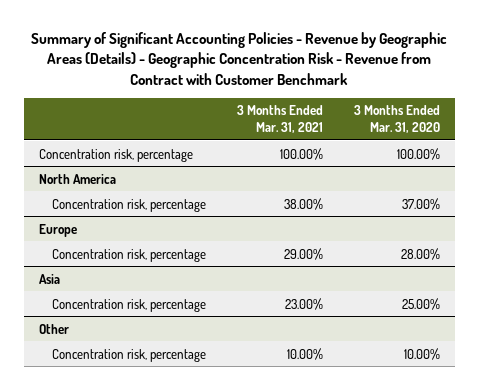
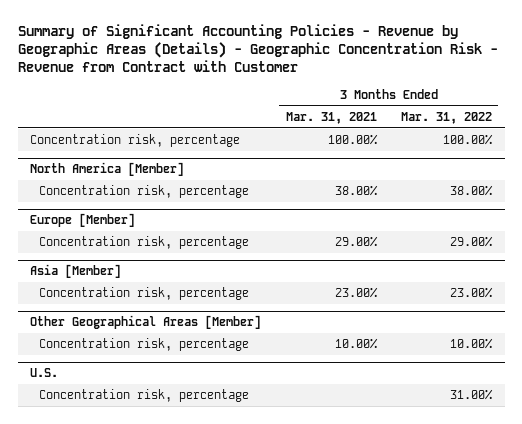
- Summary of Significant Accounting Policies - Revenue by Geographic Areas (Details) - Geographic Concentration Risk - Revenue from Contract with Customer Benchmark
+ Summary of Significant Accounting Policies - Revenue by Geographic Areas (Details) - Geographic Concentration Risk - Revenue from Contract with Customer
- | 3 Months Ended Mar. 31, 2021 | 3 Months Ended Mar. 31, 2020
+ | 3 Months Ended Mar. 31, 2021 | 3 Months Ended Mar. 31, 2022
- North America
+ North America [Member]
- Europe
+ Europe [Member]
- Asia
+ Asia [Member]
- Other
+ Other Geographical Areas [Member]
+ U.S.
+ Concentration risk, percentage | | 31.00%

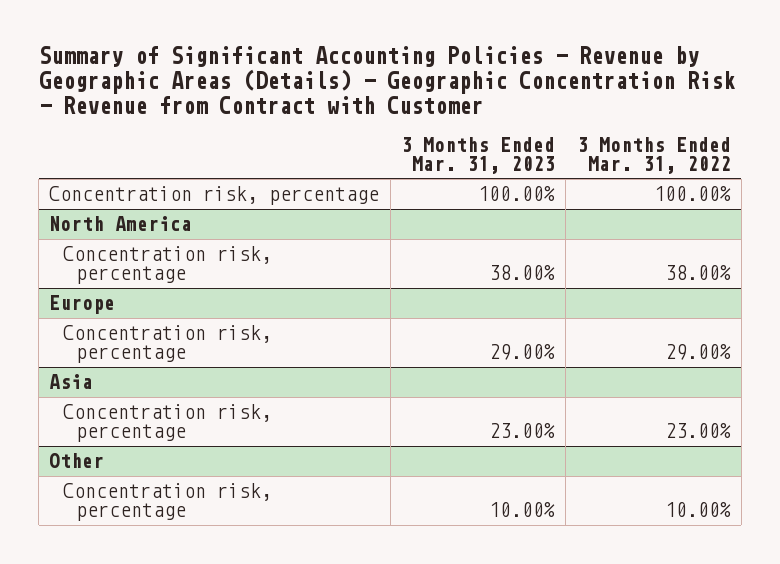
- | 3 Months Ended Mar. 31, 2021 | 3 Months Ended Mar. 31, 2022
+ | 3 Months Ended Mar. 31, 2023 | 3 Months Ended Mar. 31, 2022
- North America [Member]
+ North America
- Europe [Member]
+ Europe
- Asia [Member]
+ Asia
- Other Geographical Areas [Member]
+ Other
- U.S.
- Concentration risk, percentage | | 31.00%

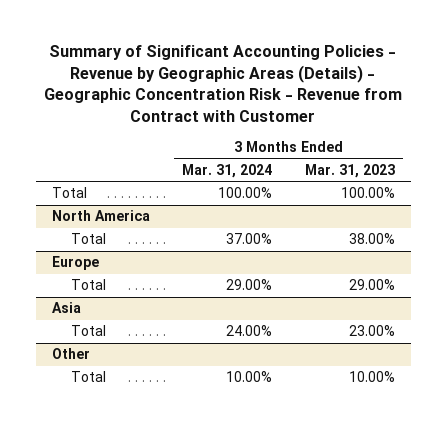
- | 3 Months Ended Mar. 31, 2023 | 3 Months Ended Mar. 31, 2022
+ | 3 Months Ended Mar. 31, 2024 | 3 Months Ended Mar. 31, 2023
- Concentration risk, percentage | 100.00% | 100.00%
+ Total | 100.00% | 100.00%
@ North America
- Concentration risk, percentage | 38.00% | 38.00%
+ Total | 37.00% | 38.00%
@ Europe
- Concentration risk, percentage | 29.00% | 29.00%
+ Total | 29.00% | 29.00%
@ Asia
- Concentration risk, percentage | 23.00% | 23.00%
+ Total | 24.00% | 23.00%
@ Other
- Concentration risk, percentage | 10.00% | 10.00%
+ Total | 10.00% | 10.00%

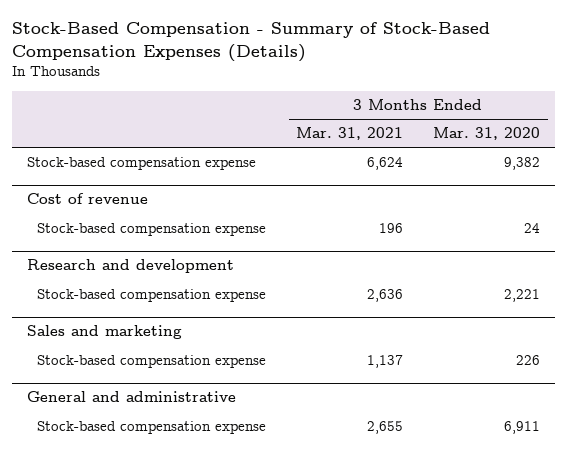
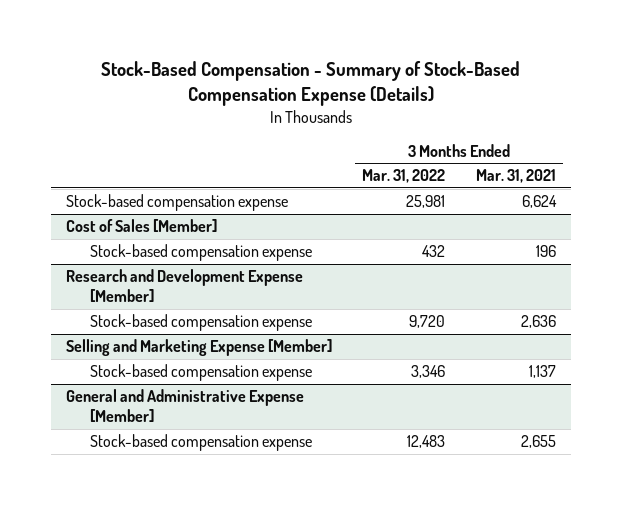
- Stock-Based Compensation - Summary of Stock-Based Compensation Expenses (Details)
+ Stock-Based Compensation - Summary of Stock-Based Compensation Expense (Details)
- | 3 Months Ended Mar. 31, 2021 | 3 Months Ended Mar. 31, 2020
+ | 3 Months Ended Mar. 31, 2022 | 3 Months Ended Mar. 31, 2021
- Cost of revenue
+ Cost of Sales [Member]
- Research and development
+ Research and Development Expense [Member]
- Sales and marketing
+ Selling and Marketing Expense [Member]
- General and administrative
+ General and Administrative Expense [Member]

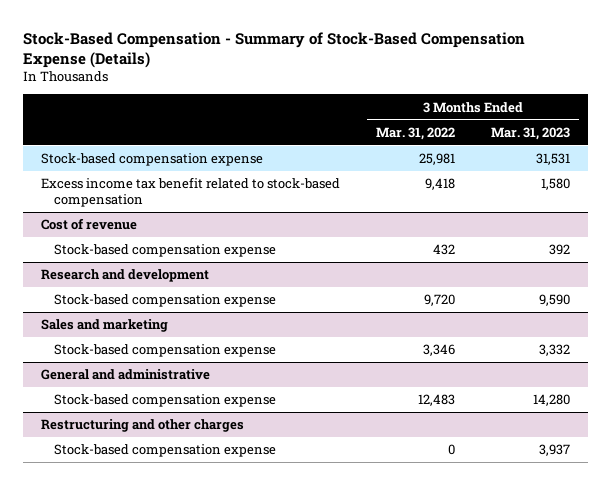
- | 3 Months Ended Mar. 31, 2022 | 3 Months Ended Mar. 31, 2021
+ | 3 Months Ended Mar. 31, 2022 | 3 Months Ended Mar. 31, 2023
- Cost of Sales [Member]
+ Excess income tax benefit related to stock-based compensation | 9,418 | 1,580
+ Cost of revenue
- Research and Development Expense [Member]
+ Research and development
- Selling and Marketing Expense [Member]
+ Sales and marketing
- General and Administrative Expense [Member]
+ General and administrative
+ Restructuring and other charges
+ Stock-based compensation expense | 0 | 3,937

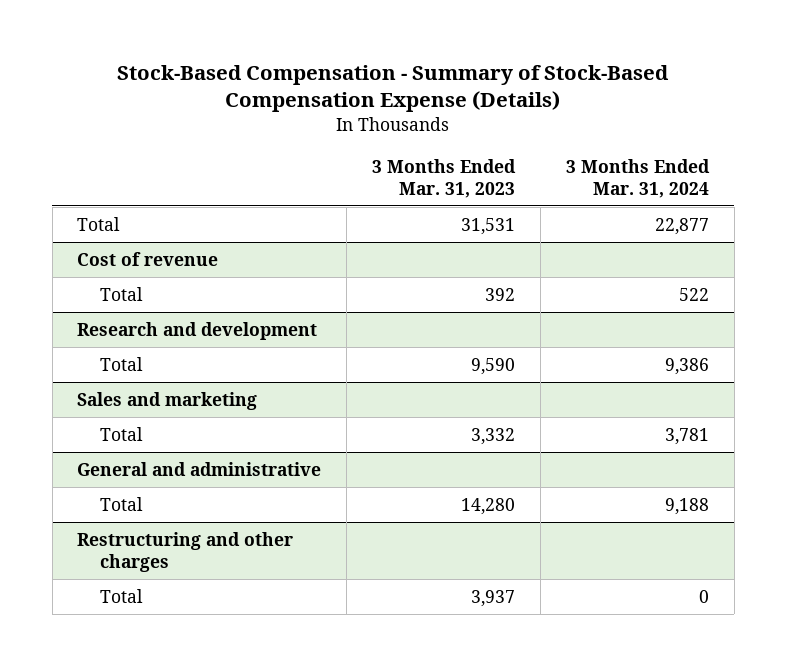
- | 3 Months Ended Mar. 31, 2022 | 3 Months Ended Mar. 31, 2023
+ | 3 Months Ended Mar. 31, 2023 | 3 Months Ended Mar. 31, 2024
- Stock-based compensation expense | 25,981 | 31,531
- Excess income tax benefit related to stock-based compensation | 9,418 | 1,580
+ Total | 31,531 | 22,877
@ Cost of revenue
- Stock-based compensation expense | 432 | 392
+ Total | 392 | 522
@ Research and development
- Stock-based compensation expense | 9,720 | 9,590
+ Total | 9,590 | 9,386
@ Sales and marketing
- Stock-based compensation expense | 3,346 | 3,332
+ Total | 3,332 | 3,781
@ General and administrative
- Stock-based compensation expense | 12,483 | 14,280
+ Total | 14,280 | 9,188
@ Restructuring and other charges
- Stock-based compensation expense | 0 | 3,937
+ Total | 3,937 | 0

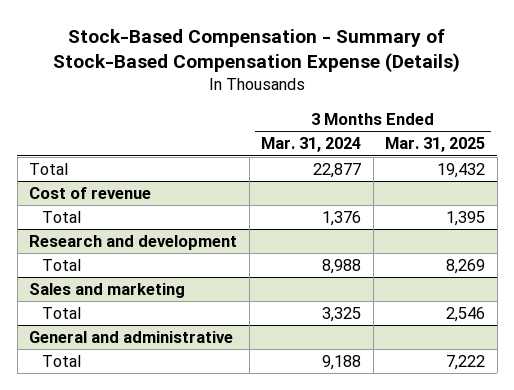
- | 3 Months Ended Mar. 31, 2023 | 3 Months Ended Mar. 31, 2024
+ | 3 Months Ended Mar. 31, 2024 | 3 Months Ended Mar. 31, 2025
@ Cost of revenue
- Total | 392 | 522
+ Total | 1,376 | 1,395
@ Research and development
- Total | 9,590 | 9,386
+ Total | 8,988 | 8,269
@ Sales and marketing
- Total | 3,332 | 3,781
+ Total | 3,325 | 2,546
- Restructuring and other charges
- Total | 3,937 | 0

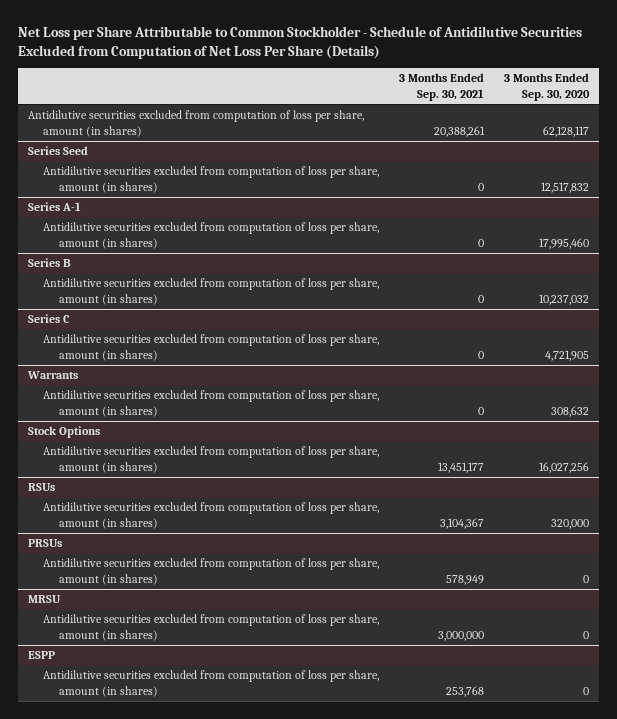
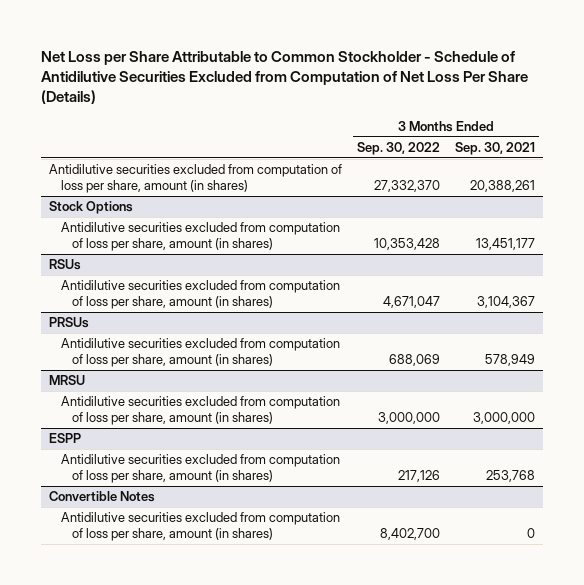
- | 3 Months Ended Sep. 30, 2021 | 3 Months Ended Sep. 30, 2020
+ | 3 Months Ended Sep. 30, 2022 | 3 Months Ended Sep. 30, 2021
- Series Seed
- Antidilutive securities excluded from computation of loss per share, amount (in shares) | 0 | 12,517,832
- Series A-1
- Antidilutive securities excluded from computation of loss per share, amount (in shares) | 0 | 17,995,460
- Series B
- Antidilutive securities excluded from computation of loss per share, amount (in shares) | 0 | 10,237,032
- Series C
- Antidilutive securities excluded from computation of loss per share, amount (in shares) | 0 | 4,721,905
- Warrants
- Antidilutive securities excluded from computation of loss per share, amount (in shares) | 0 | 308,632
+ Convertible Notes
+ Antidilutive securities excluded from computation of loss per share, amount (in shares) | 8,402,700 | 0

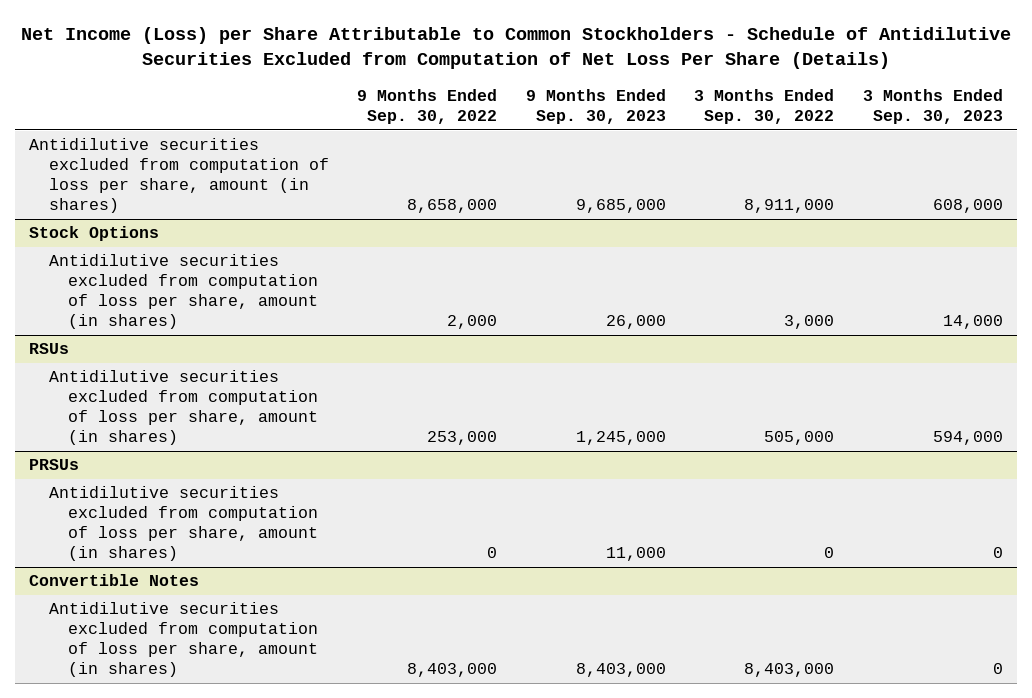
- Net Loss per Share Attributable to Common Stockholder - Schedule of Antidilutive Securities Excluded from Computation of Net Loss Per Share (Details)
+ Net Income (Loss) per Share Attributable to Common Stockholders - Schedule of Antidilutive Securities Excluded from Computation of Net Loss Per Share (Details)
- | 3 Months Ended Sep. 30, 2022 | 3 Months Ended Sep. 30, 2021
+ | 9 Months Ended Sep. 30, 2022 | 9 Months Ended Sep. 30, 2023 | 3 Months Ended Sep. 30, 2022 | 3 Months Ended Sep. 30, 2023
- Antidilutive securities excluded from computation of loss per share, amount (in shares) | 27,332,370 | 20,388,261
+ Antidilutive securities excluded from computation of loss per share, amount (in shares) | 8,658,000 | 9,685,000 | 8,911,000 | 608,000
@ Stock Options
- Antidilutive securities excluded from computation of loss per share, amount (in shares) | 10,353,428 | 13,451,177
+ Antidilutive securities excluded from computation of loss per share, amount (in shares) | 2,000 | 26,000 | 3,000 | 14,000
@ RSUs
- Antidilutive securities excluded from computation of loss per share, amount (in shares) | 4,671,047 | 3,104,367
+ Antidilutive securities excluded from computation of loss per share, amount (in shares) | 253,000 | 1,245,000 | 505,000 | 594,000
@ PRSUs
- Antidilutive securities excluded from computation of loss per share, amount (in shares) | 688,069 | 578,949
- MRSU
- Antidilutive securities excluded from computation of loss per share, amount (in shares) | 3,000,000 | 3,000,000
- ESPP
- Antidilutive securities excluded from computation of loss per share, amount (in shares) | 217,126 | 253,768
@ PRSUs
+ Antidilutive securities excluded from computation of loss per share, amount (in shares) | 0 | 11,000 | 0 | 0
@ Convertible Notes
- Antidilutive securities excluded from computation of loss per share, amount (in shares) | 8,402,700 | 0
+ Antidilutive securities excluded from computation of loss per share, amount (in shares) | 8,403,000 | 8,403,000 | 8,403,000 | 0

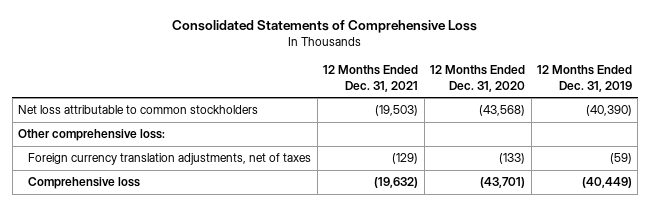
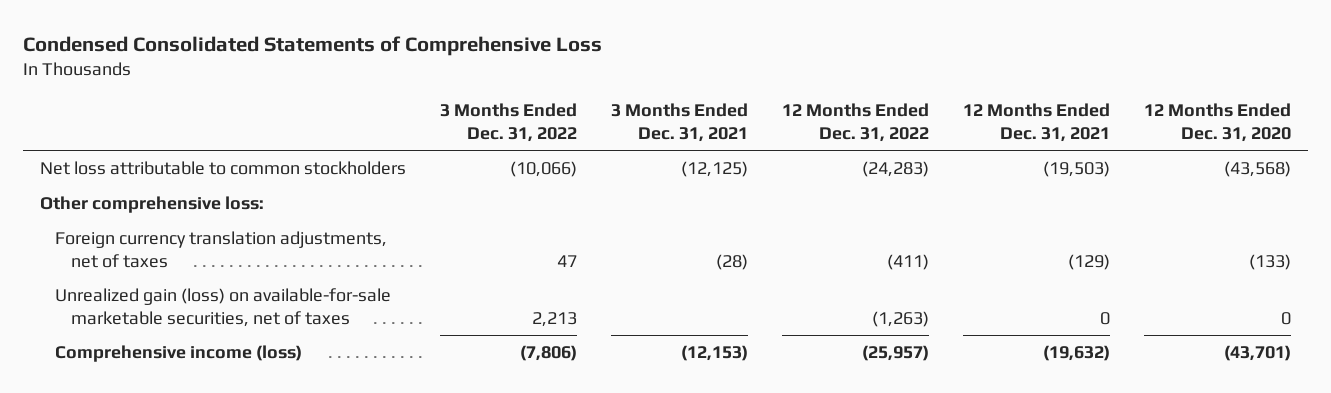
- Consolidated Statements of Comprehensive Loss
+ Condensed Consolidated Statements of Comprehensive Loss
- | 12 Months Ended Dec. 31, 2021 | 12 Months Ended Dec. 31, 2020 | 12 Months Ended Dec. 31, 2019
+ | 3 Months Ended Dec. 31, 2022 | 3 Months Ended Dec. 31, 2021 | 12 Months Ended Dec. 31, 2022 | 12 Months Ended Dec. 31, 2021 | 12 Months Ended Dec. 31, 2020
- Comprehensive loss | (19,632) | (43,701) | (40,449)
+ Unrealized gain (loss) on available-for-sale marketable securities, net of taxes | 2,213 | | (1,263) | 0 | 0
+ Comprehensive income (loss) | (7,806) | (12,153) | (25,957) | (19,632) | (43,701)

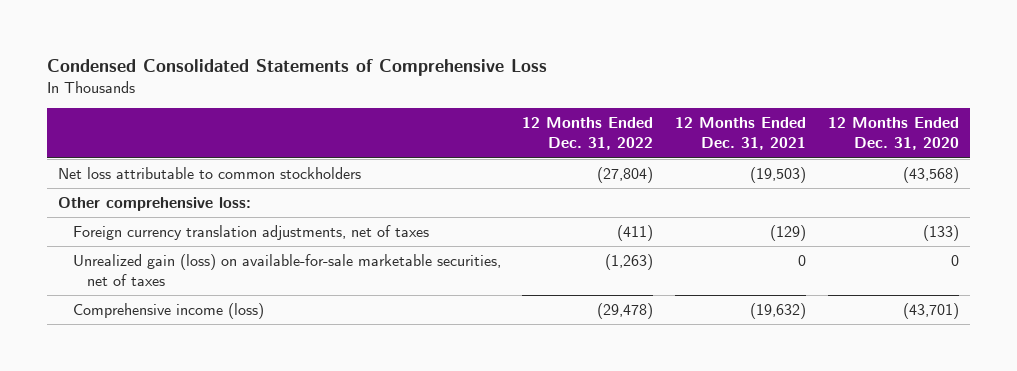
- | 3 Months Ended Dec. 31, 2022 | 3 Months Ended Dec. 31, 2021 | 12 Months Ended Dec. 31, 2022 | 12 Months Ended Dec. 31, 2021 | 12 Months Ended Dec. 31, 2020
+ | 12 Months Ended Dec. 31, 2022 | 12 Months Ended Dec. 31, 2021 | 12 Months Ended Dec. 31, 2020
- Net loss attributable to common stockholders | (10,066) | (12,125) | (24,283) | (19,503) | (43,568)
+ Net loss attributable to common stockholders | (27,804) | (19,503) | (43,568)
- Comprehensive income (loss) | (7,806) | (12,153) | (25,957) | (19,632) | (43,701)
+ Comprehensive income (loss) | (29,478) | (19,632) | (43,701)

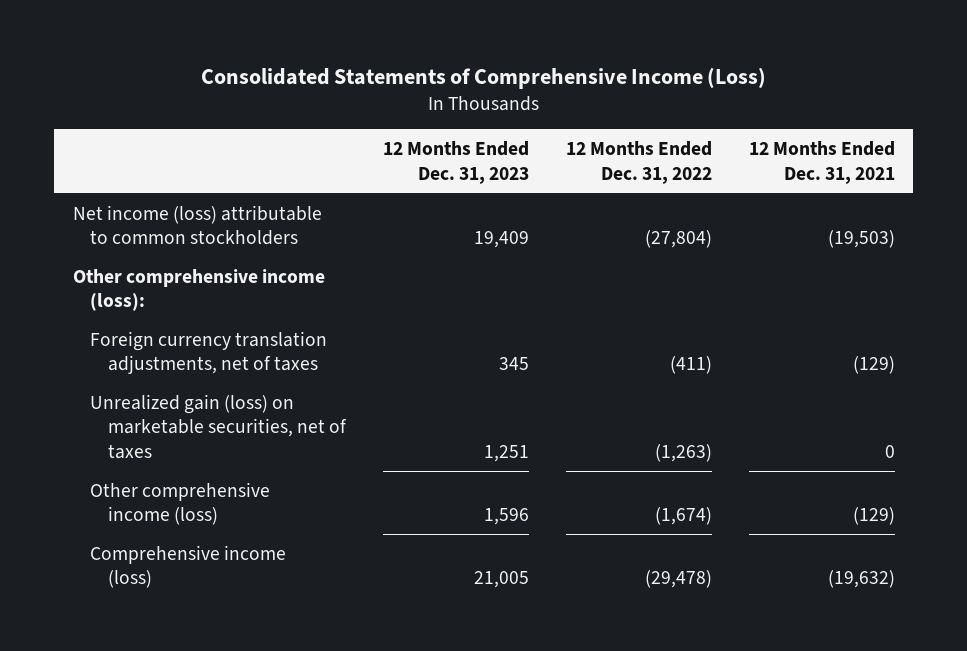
- Condensed Consolidated Statements of Comprehensive Loss
+ Consolidated Statements of Comprehensive Income (Loss)
- | 12 Months Ended Dec. 31, 2022 | 12 Months Ended Dec. 31, 2021 | 12 Months Ended Dec. 31, 2020
+ | 12 Months Ended Dec. 31, 2023 | 12 Months Ended Dec. 31, 2022 | 12 Months Ended Dec. 31, 2021
- Net loss attributable to common stockholders | (27,804) | (19,503) | (43,568)
- Other comprehensive loss:
+ Net income (loss) attributable to common stockholders | 19,409 | (27,804) | (19,503)
+ Other comprehensive income (loss):
- Unrealized gain (loss) on available-for-sale marketable securities, net of taxes | (1,263) | 0 | 0
+ Unrealized gain (loss) on marketable securities, net of taxes | 1,251 | (1,263) | 0
+ Other comprehensive income (loss) | 1,596 | (1,674) | (129)

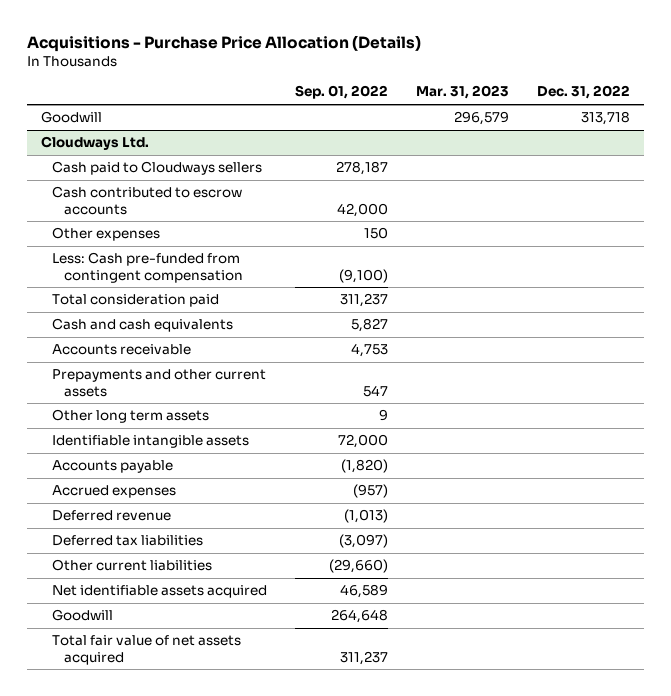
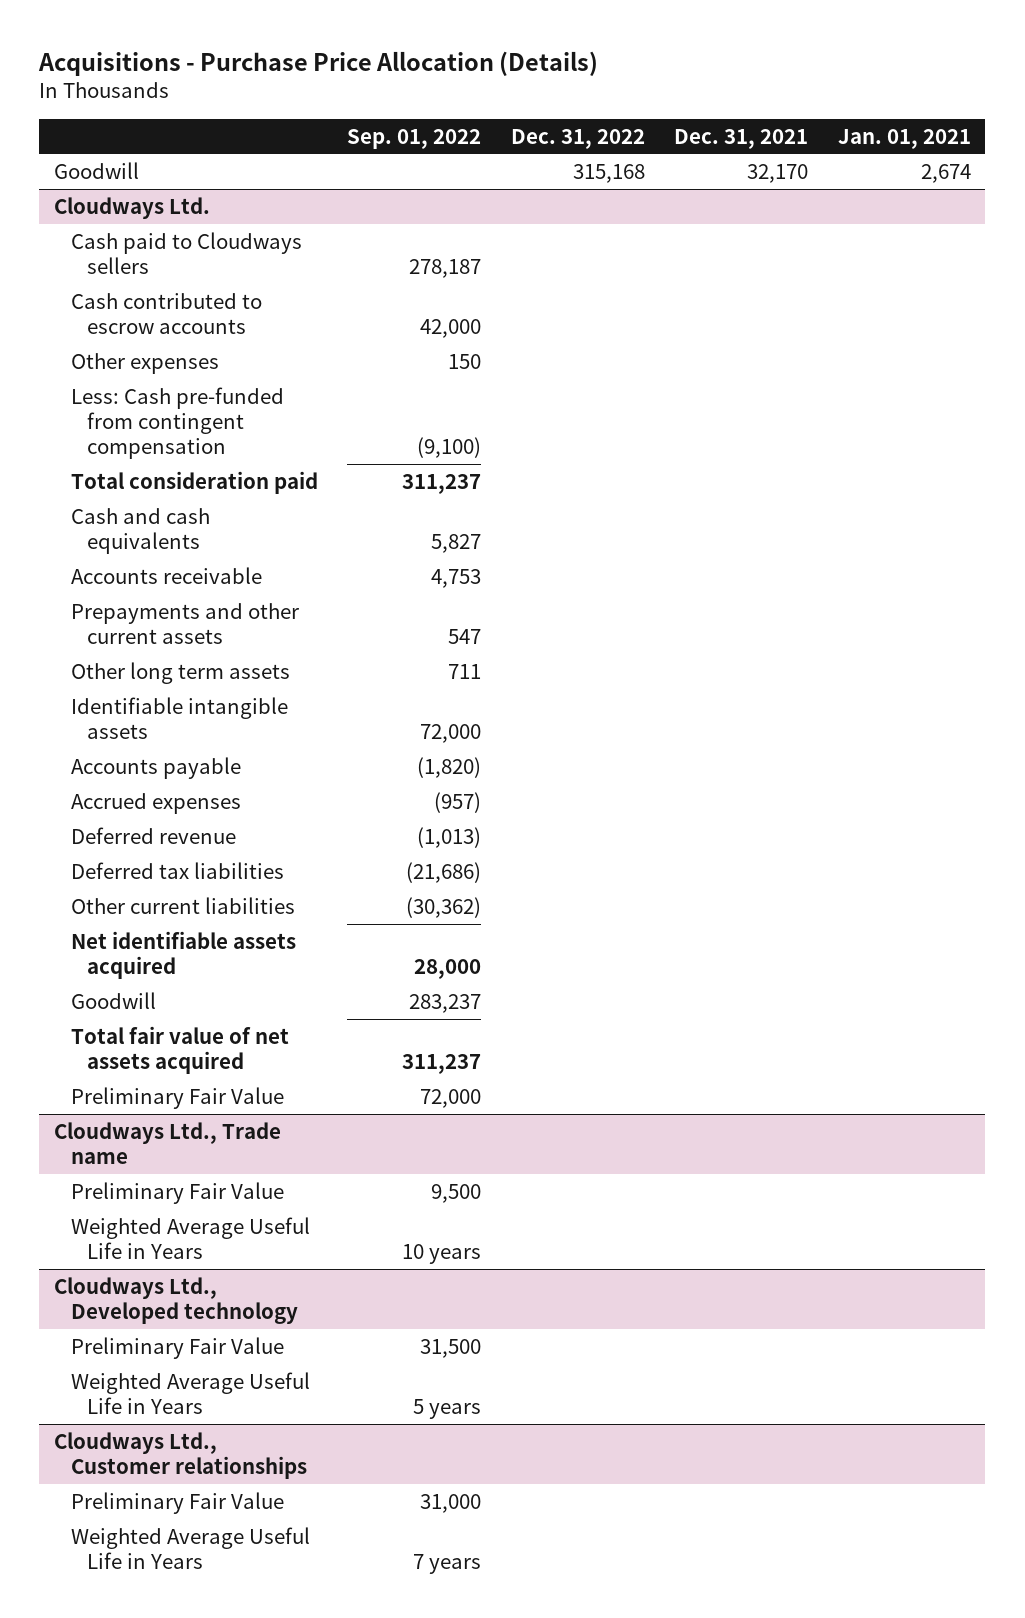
- | Sep. 01, 2022 | Mar. 31, 2023 | Dec. 31, 2022
+ | Sep. 01, 2022 | Dec. 31, 2022 | Dec. 31, 2021 | Jan. 01, 2021
- Goodwill | | 296,579 | 313,718
+ Goodwill | | 315,168 | 32,170 | 2,674
@ Cloudways Ltd.
- Other long term assets | 9 | |
+ Other long term assets | 711 | | |
- Deferred tax liabilities | (3,097) | |
- Other current liabilities | (29,660) | |
- Net identifiable assets acquired | 46,589 | |
- Goodwill | 264,648 | |
+ Deferred tax liabilities | (21,686) | | |
+ Other current liabilities | (30,362) | | |
+ Net identifiable assets acquired | 28,000 | | |
+ Goodwill | 283,237 | | |
+ Preliminary Fair Value | 72,000 | | |
+ Cloudways Ltd., Trade name
+ Preliminary Fair Value | 9,500 | | |
+ Weighted Average Useful Life in Years | 10 years | | |
+ Cloudways Ltd., Developed technology
+ Preliminary Fair Value | 31,500 | | |
+ Weighted Average Useful Life in Years | 5 years | | |
+ Cloudways Ltd., Customer relationships
+ Preliminary Fair Value | 31,000 | | |
+ Weighted Average Useful Life in Years | 7 years | | |

